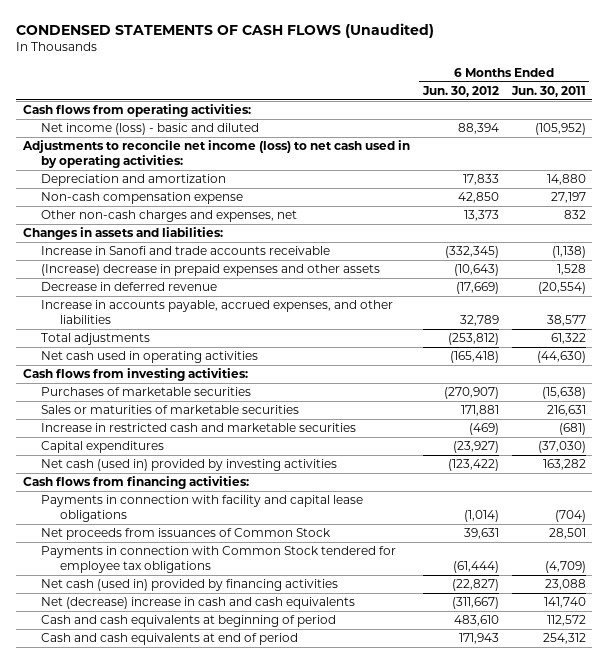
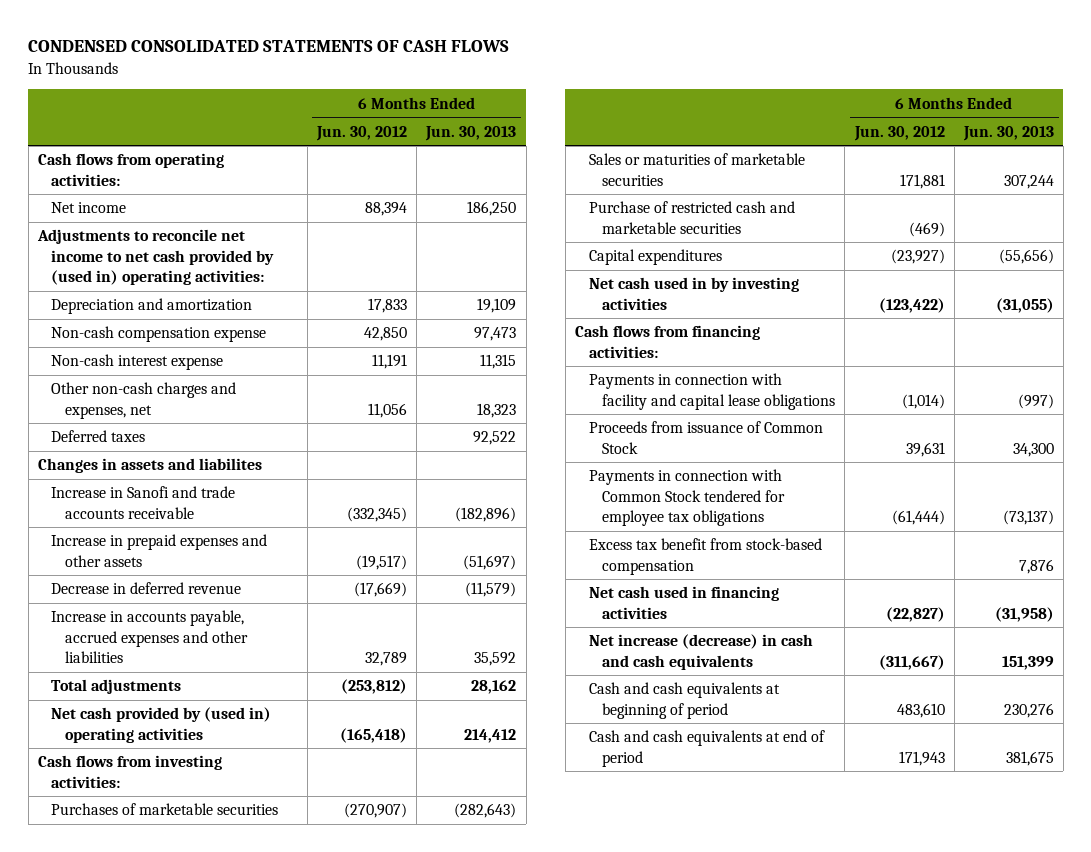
- CONDENSED STATEMENTS OF CASH FLOWS (Unaudited)
+ CONDENSED CONSOLIDATED STATEMENTS OF CASH FLOWS
- | 6 Months Ended Jun. 30, 2012 | 6 Months Ended Jun. 30, 2011
+ | 6 Months Ended Jun. 30, 2012 | 6 Months Ended Jun. 30, 2013
- Net income (loss) - basic and diluted | 88,394 | (105,952)
- Adjustments to reconcile net income (loss) to net cash used in by operating activities:
+ Net income | 88,394 | 186,250
+ Adjustments to reconcile net income to net cash provided by (used in) operating activities:
- Other non-cash charges and expenses, net | 13,373 | 832
- Changes in assets and liabilities:
+ Non-cash interest expense | 11,191 | 11,315
+ Other non-cash charges and expenses, net | 11,056 | 18,323
+ Deferred taxes | | 92,522
+ Changes in assets and liabilites
- (Increase) decrease in prepaid expenses and other assets | (10,643) | 1,528
+ Increase in prepaid expenses and other assets | (19,517) | (51,697)
- Increase in accounts payable, accrued expenses, and other liabilities | 32,789 | 38,577
+ Increase in accounts payable, accrued expenses and other liabilities | 32,789 | 35,592
- Net cash used in operating activities | (165,418) | (44,630)
+ Net cash provided by (used in) operating activities | (165,418) | 214,412
- Increase in restricted cash and marketable securities | (469) | (681)
+ Purchase of restricted cash and marketable securities | (469) |
- Net cash (used in) provided by investing activities | (123,422) | 163,282
+ Net cash used in by investing activities | (123,422) | (31,055)
- Net proceeds from issuances of Common Stock | 39,631 | 28,501
+ Proceeds from issuance of Common Stock | 39,631 | 34,300
- Net cash (used in) provided by financing activities | (22,827) | 23,088
- Net (decrease) increase in cash and cash equivalents | (311,667) | 141,740
+ Excess tax benefit from stock-based compensation | | 7,876
+ Net cash used in financing activities | (22,827) | (31,958)
+ Net increase (decrease) in cash and cash equivalents | (311,667) | 151,399

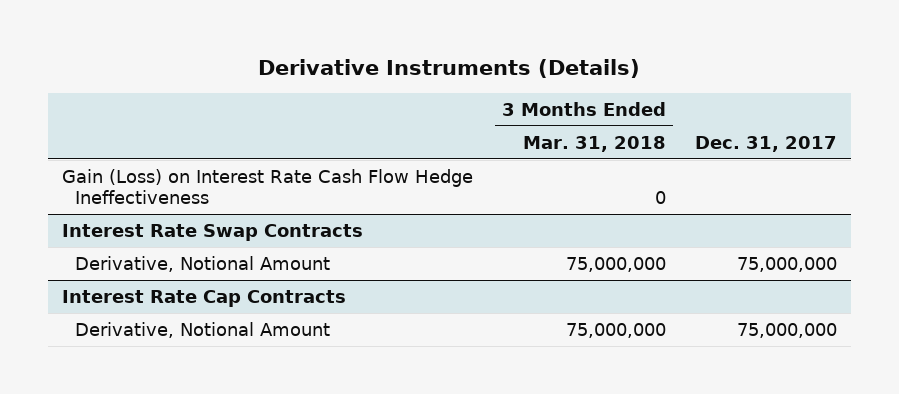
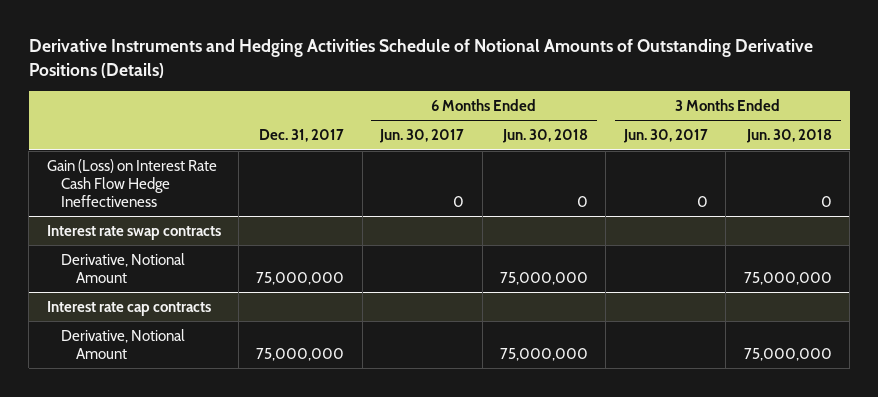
- Derivative Instruments (Details)
+ Derivative Instruments and Hedging Activities Schedule of Notional Amounts of Outstanding Derivative Positions (Details)
- | 3 Months Ended Mar. 31, 2018 | Dec. 31, 2017
+ | Dec. 31, 2017 | 6 Months Ended Jun. 30, 2017 | 6 Months Ended Jun. 30, 2018 | 3 Months Ended Jun. 30, 2017 | 3 Months Ended Jun. 30, 2018
- Interest Rate Swap Contracts
+ Interest rate swap contracts
- Interest Rate Cap Contracts
+ Interest rate cap contracts

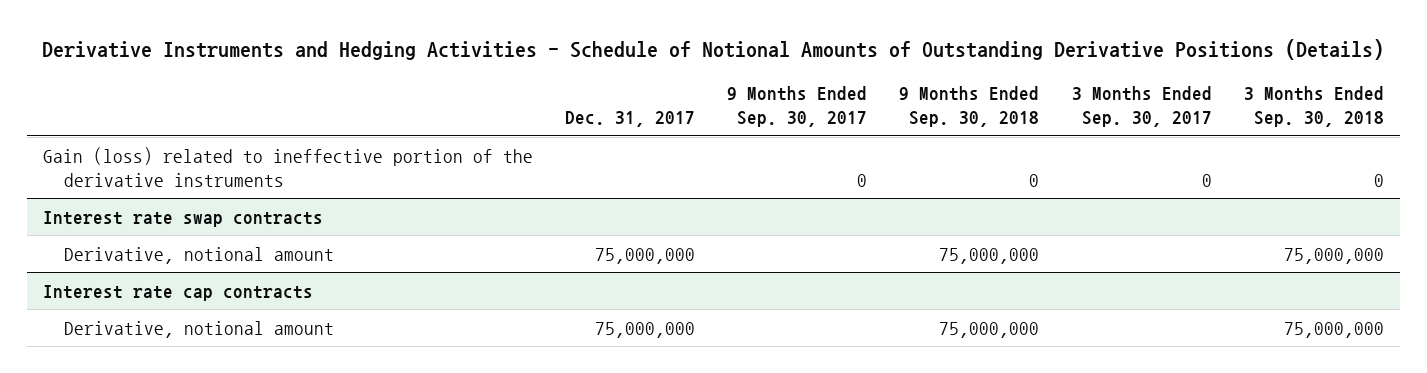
- Derivative Instruments and Hedging Activities Schedule of Notional Amounts of Outstanding Derivative Positions (Details)
+ Derivative Instruments and Hedging Activities - Schedule of Notional Amounts of Outstanding Derivative Positions (Details)
- | Dec. 31, 2017 | 6 Months Ended Jun. 30, 2017 | 6 Months Ended Jun. 30, 2018 | 3 Months Ended Jun. 30, 2017 | 3 Months Ended Jun. 30, 2018
+ | Dec. 31, 2017 | 9 Months Ended Sep. 30, 2017 | 9 Months Ended Sep. 30, 2018 | 3 Months Ended Sep. 30, 2017 | 3 Months Ended Sep. 30, 2018
- Gain (Loss) on Interest Rate Cash Flow Hedge Ineffectiveness | | 0 | 0 | 0 | 0
+ Gain (loss) related to ineffective portion of the derivative instruments | | 0 | 0 | 0 | 0
@ Interest rate swap contracts
- Derivative, Notional Amount | 75,000,000 | | 75,000,000 | | 75,000,000
+ Derivative, notional amount | 75,000,000 | | 75,000,000 | | 75,000,000
@ Interest rate cap contracts
- Derivative, Notional Amount | 75,000,000 | | 75,000,000 | | 75,000,000
+ Derivative, notional amount | 75,000,000 | | 75,000,000 | | 75,000,000

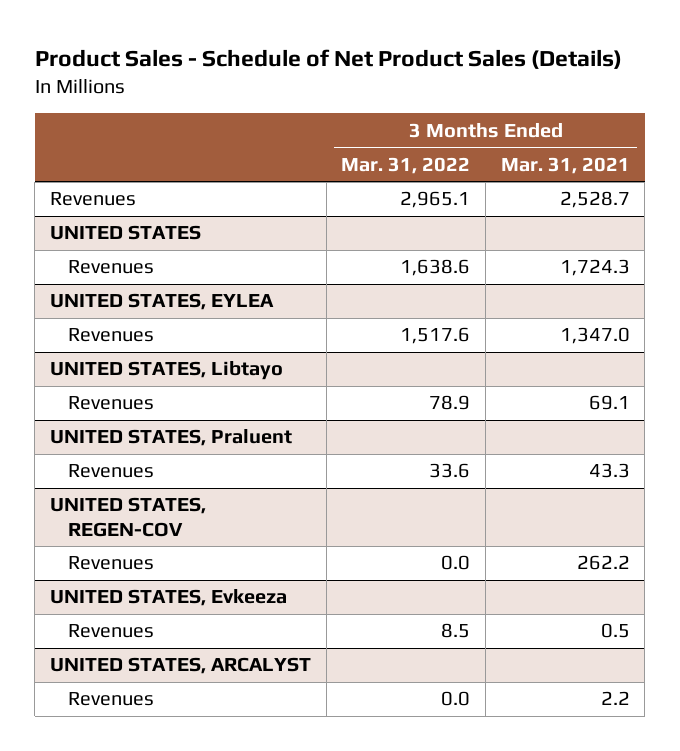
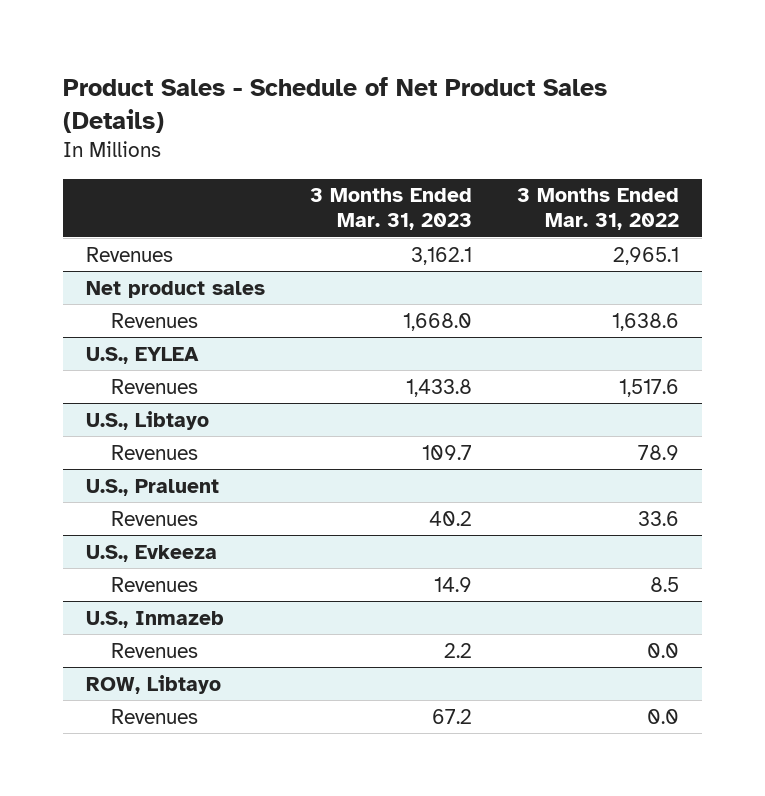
- | 3 Months Ended Mar. 31, 2022 | 3 Months Ended Mar. 31, 2021
+ | 3 Months Ended Mar. 31, 2023 | 3 Months Ended Mar. 31, 2022
- UNITED STATES
+ Net product sales
- UNITED STATES, EYLEA
+ U.S., EYLEA
- UNITED STATES, Libtayo
+ U.S., Libtayo
- UNITED STATES, Praluent
+ U.S., Praluent
- UNITED STATES, REGEN-COV
- Revenues | 0.0 | 262.2
- UNITED STATES, Evkeeza
+ U.S., Evkeeza
- UNITED STATES, ARCALYST
+ U.S., Inmazeb
+ ROW, Libtayo
+ Revenues | 67.2 | 0.0

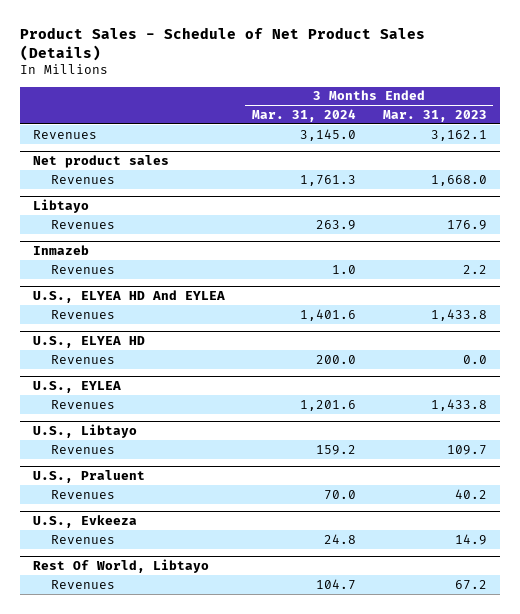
- | 3 Months Ended Mar. 31, 2023 | 3 Months Ended Mar. 31, 2022
+ | 3 Months Ended Mar. 31, 2024 | 3 Months Ended Mar. 31, 2023
+ Libtayo
+ Revenues | 263.9 | 176.9
+ Inmazeb
+ Revenues | 1.0 | 2.2
+ U.S., ELYEA HD And EYLEA
+ Revenues | 1,401.6 | 1,433.8
+ U.S., ELYEA HD
+ Revenues | 200.0 | 0.0
- U.S., Inmazeb
- Revenues | 2.2 | 0.0
- ROW, Libtayo
+ Rest Of World, Libtayo

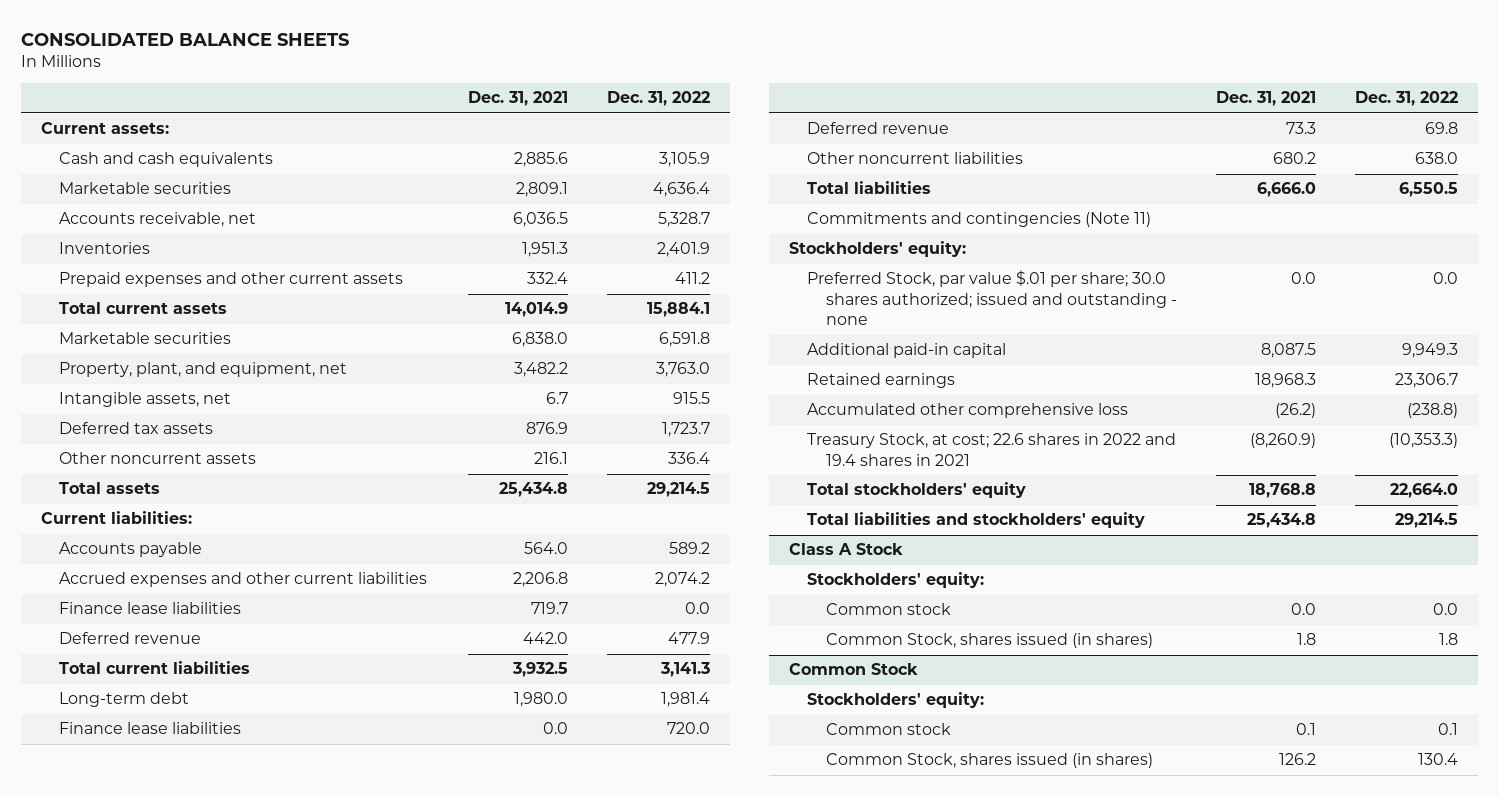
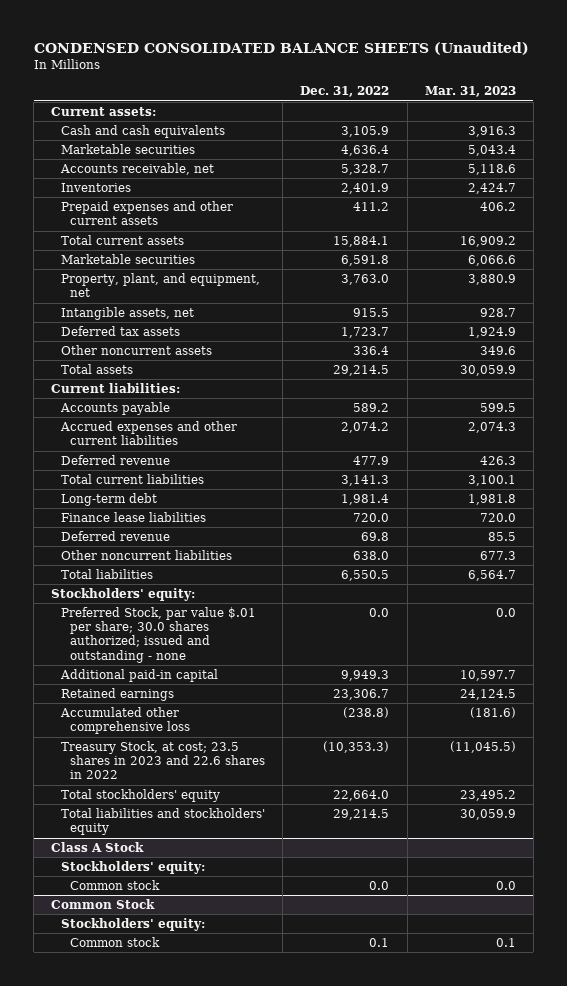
- CONSOLIDATED BALANCE SHEETS
+ CONDENSED CONSOLIDATED BALANCE SHEETS (Unaudited)
- | Dec. 31, 2021 | Dec. 31, 2022
+ | Dec. 31, 2022 | Mar. 31, 2023
- Finance lease liabilities | 719.7 | 0.0
- Commitments and contingencies (Note 11)
- Treasury Stock, at cost; 22.6 shares in 2022 and 19.4 shares in 2021 | (8,260.9) | (10,353.3)
+ Treasury Stock, at cost; 23.5 shares in 2023 and 22.6 shares in 2022 | (10,353.3) | (11,045.5)
@ Class A Stock
- Common Stock, shares issued (in shares) | 1.8 | 1.8
@ Common Stock
- Common Stock, shares issued (in shares) | 126.2 | 130.4

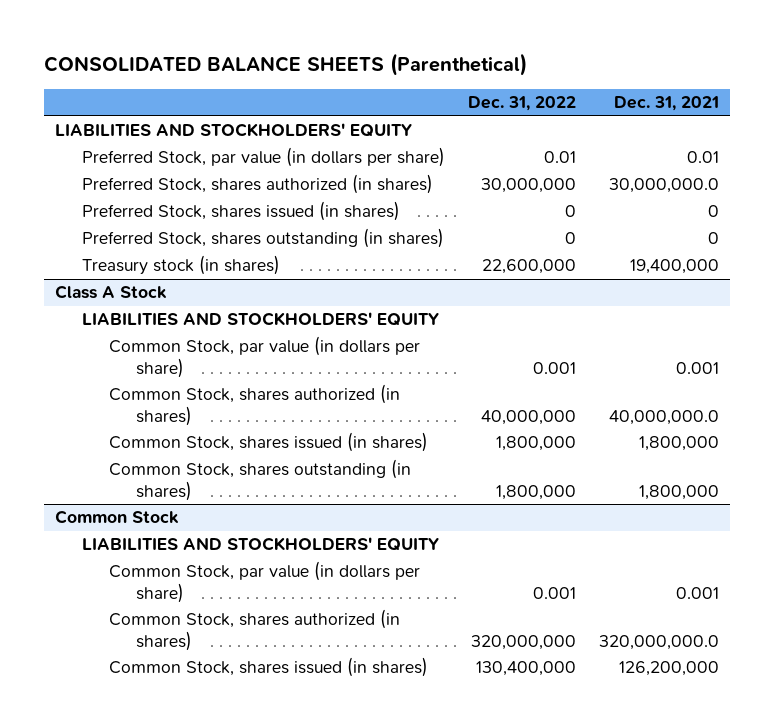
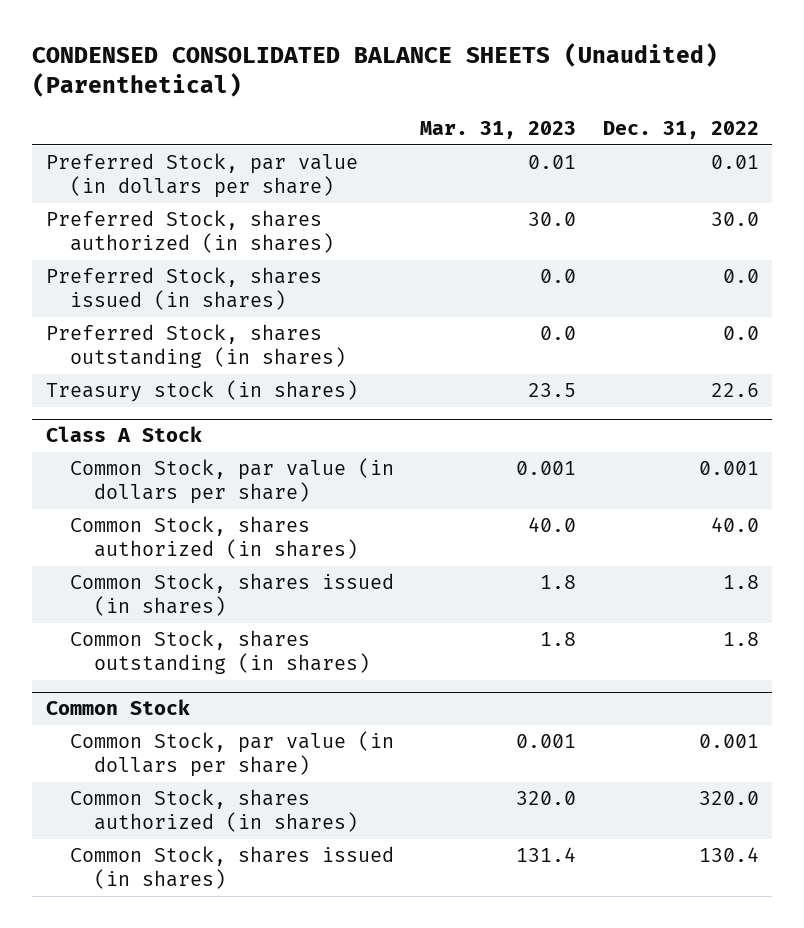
- CONSOLIDATED BALANCE SHEETS (Parenthetical)
+ CONDENSED CONSOLIDATED BALANCE SHEETS (Unaudited) (Parenthetical)
- | Dec. 31, 2022 | Dec. 31, 2021
+ | Mar. 31, 2023 | Dec. 31, 2022
- LIABILITIES AND STOCKHOLDERS' EQUITY
- Preferred Stock, shares authorized (in shares) | 30,000,000 | 30,000,000.0
- Preferred Stock, shares issued (in shares) | 0 | 0
- Preferred Stock, shares outstanding (in shares) | 0 | 0
- Treasury stock (in shares) | 22,600,000 | 19,400,000
+ Preferred Stock, shares authorized (in shares) | 30.0 | 30.0
+ Preferred Stock, shares issued (in shares) | 0.0 | 0.0
+ Preferred Stock, shares outstanding (in shares) | 0.0 | 0.0
+ Treasury stock (in shares) | 23.5 | 22.6
@ Class A Stock
- LIABILITIES AND STOCKHOLDERS' EQUITY
- Common Stock, shares authorized (in shares) | 40,000,000 | 40,000,000.0
- Common Stock, shares issued (in shares) | 1,800,000 | 1,800,000
- Common Stock, shares outstanding (in shares) | 1,800,000 | 1,800,000
+ Common Stock, shares authorized (in shares) | 40.0 | 40.0
+ Common Stock, shares issued (in shares) | 1.8 | 1.8
+ Common Stock, shares outstanding (in shares) | 1.8 | 1.8
@ Common Stock
- LIABILITIES AND STOCKHOLDERS' EQUITY
- Common Stock, shares authorized (in shares) | 320,000,000 | 320,000,000.0
- Common Stock, shares issued (in shares) | 130,400,000 | 126,200,000
+ Common Stock, shares authorized (in shares) | 320.0 | 320.0
+ Common Stock, shares issued (in shares) | 131.4 | 130.4

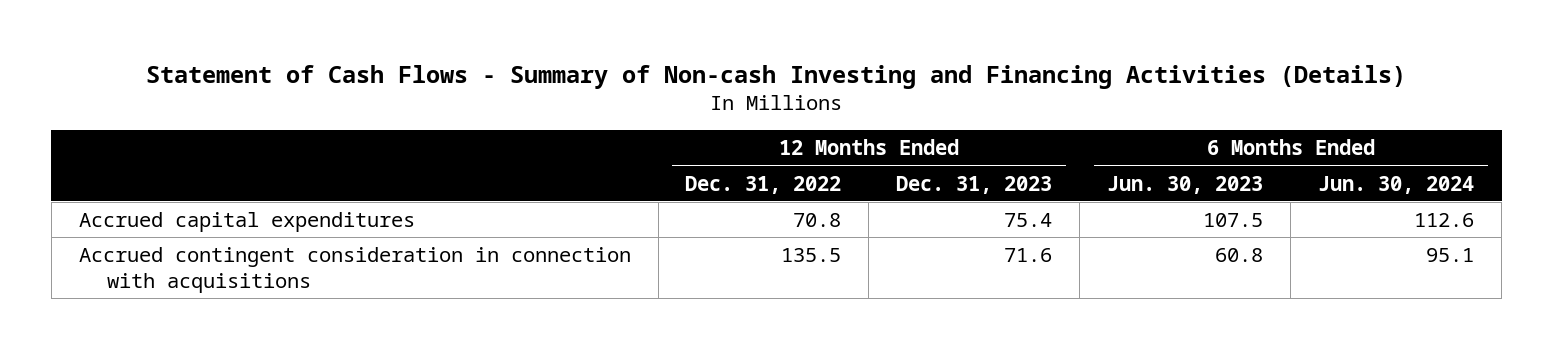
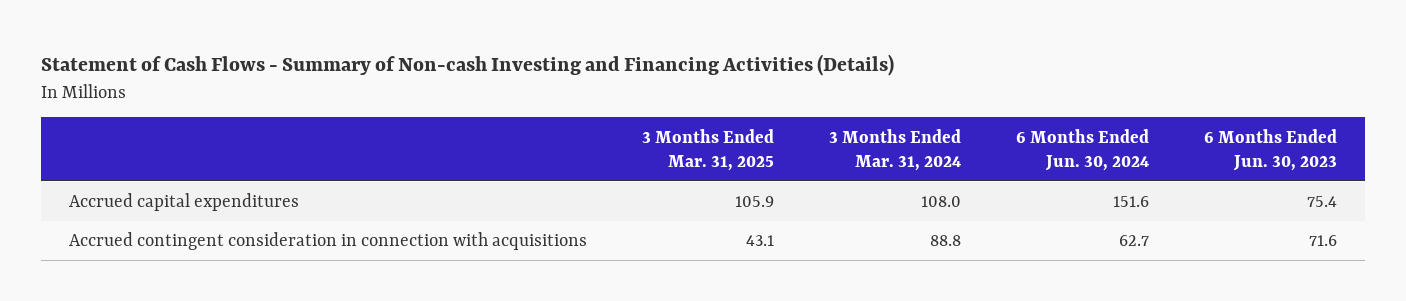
- | 12 Months Ended Dec. 31, 2022 | 12 Months Ended Dec. 31, 2023 | 6 Months Ended Jun. 30, 2023 | 6 Months Ended Jun. 30, 2024
+ | 3 Months Ended Mar. 31, 2025 | 3 Months Ended Mar. 31, 2024 | 6 Months Ended Jun. 30, 2024 | 6 Months Ended Jun. 30, 2023
- Accrued capital expenditures | 70.8 | 75.4 | 107.5 | 112.6
- Accrued contingent consideration in connection with acquisitions | 135.5 | 71.6 | 60.8 | 95.1
+ Accrued capital expenditures | 105.9 | 108.0 | 151.6 | 75.4
+ Accrued contingent consideration in connection with acquisitions | 43.1 | 88.8 | 62.7 | 71.6

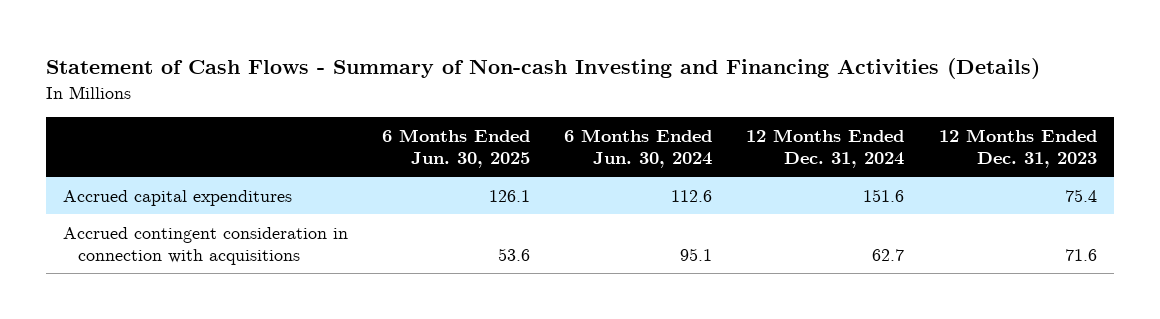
- | 3 Months Ended Mar. 31, 2025 | 3 Months Ended Mar. 31, 2024 | 6 Months Ended Jun. 30, 2024 | 6 Months Ended Jun. 30, 2023
+ | 6 Months Ended Jun. 30, 2025 | 6 Months Ended Jun. 30, 2024 | 12 Months Ended Dec. 31, 2024 | 12 Months Ended Dec. 31, 2023
- Accrued capital expenditures | 105.9 | 108.0 | 151.6 | 75.4
- Accrued contingent consideration in connection with acquisitions | 43.1 | 88.8 | 62.7 | 71.6
+ Accrued capital expenditures | 126.1 | 112.6 | 151.6 | 75.4
+ Accrued contingent consideration in connection with acquisitions | 53.6 | 95.1 | 62.7 | 71.6

